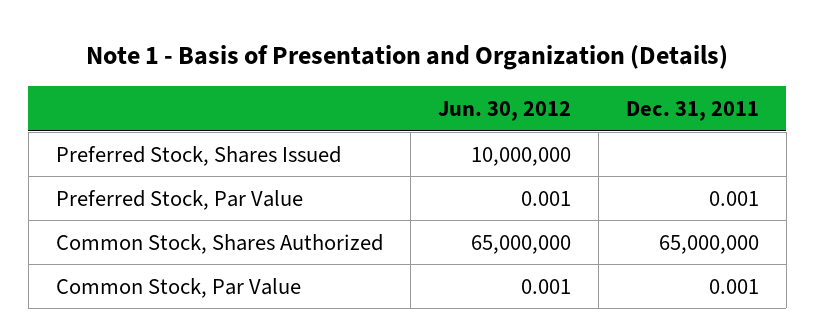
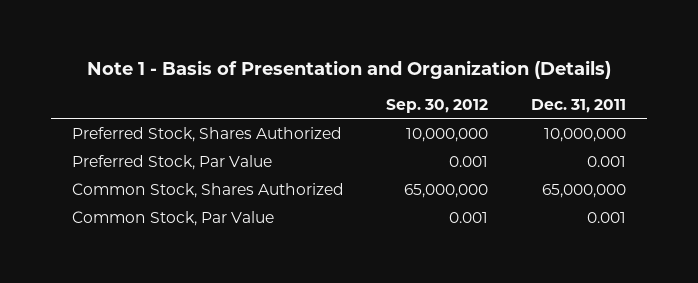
- | Jun. 30, 2012 | Dec. 31, 2011
+ | Sep. 30, 2012 | Dec. 31, 2011
- Preferred Stock, Shares Issued | 10,000,000 |
+ Preferred Stock, Shares Authorized | 10,000,000 | 10,000,000

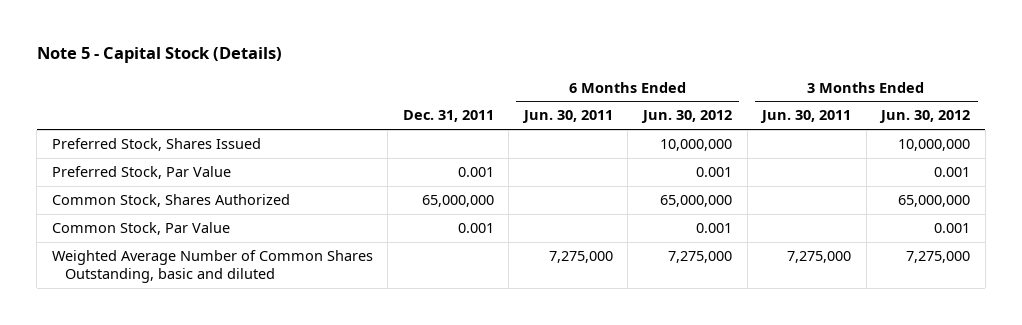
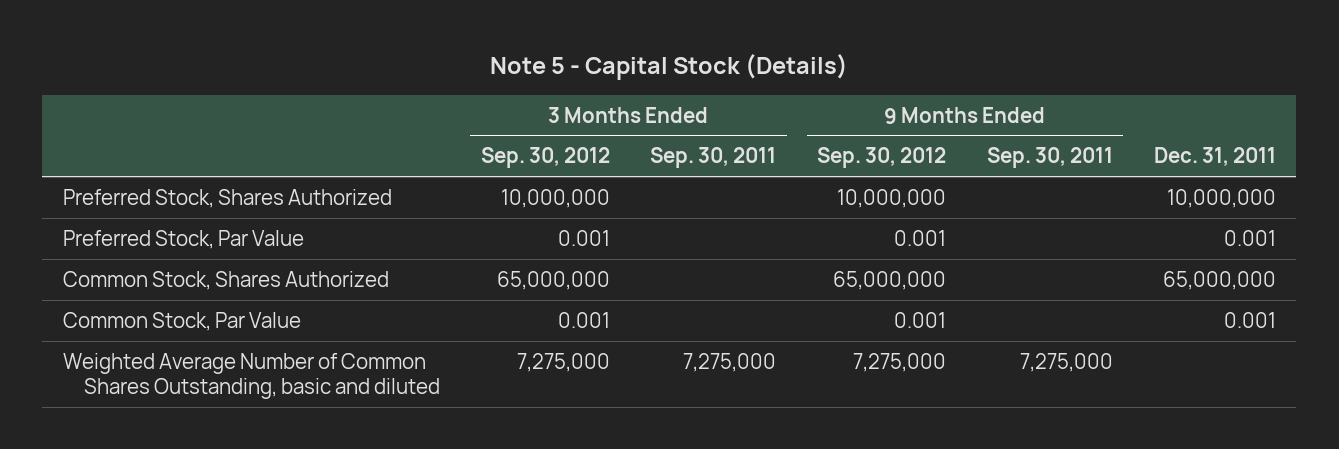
- | Dec. 31, 2011 | 6 Months Ended Jun. 30, 2011 | 6 Months Ended Jun. 30, 2012 | 3 Months Ended Jun. 30, 2011 | 3 Months Ended Jun. 30, 2012
+ | 3 Months Ended Sep. 30, 2012 | 3 Months Ended Sep. 30, 2011 | 9 Months Ended Sep. 30, 2012 | 9 Months Ended Sep. 30, 2011 | Dec. 31, 2011
- Preferred Stock, Shares Issued | | | 10,000,000 | | 10,000,000
+ Preferred Stock, Shares Authorized | 10,000,000 | | 10,000,000 | | 10,000,000

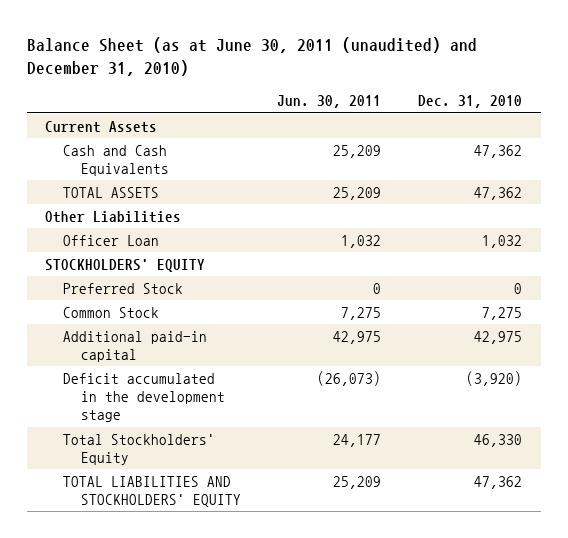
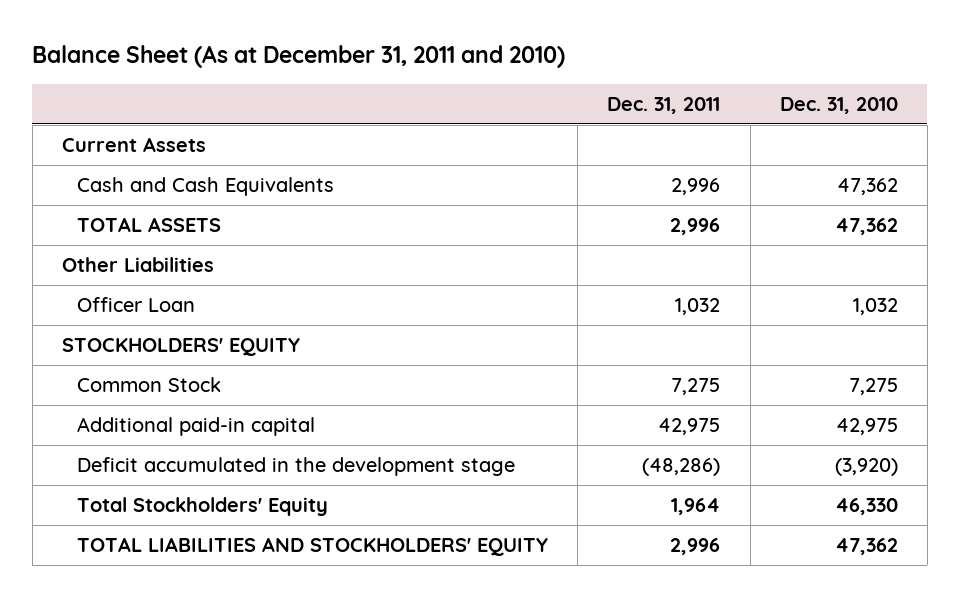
- Balance Sheet (as at June 30, 2011 (unaudited) and December 31, 2010)
+ Balance Sheet (As at December 31, 2011 and 2010)
- | Jun. 30, 2011 | Dec. 31, 2010
+ | Dec. 31, 2011 | Dec. 31, 2010
- Preferred Stock | 0 | 0

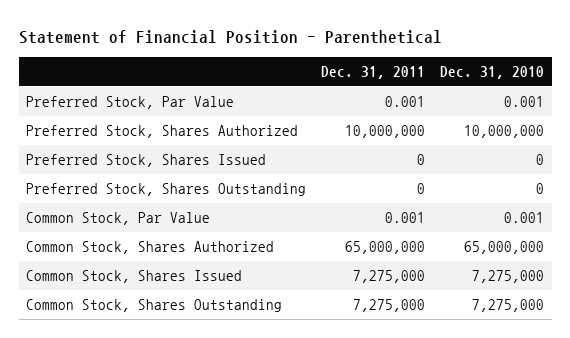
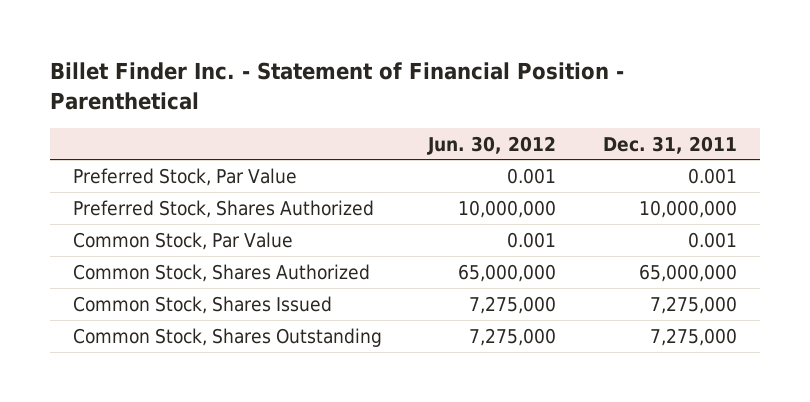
- Statement of Financial Position - Parenthetical
+ Billet Finder Inc. - Statement of Financial Position - Parenthetical
- | Dec. 31, 2011 | Dec. 31, 2010
+ | Jun. 30, 2012 | Dec. 31, 2011
- Preferred Stock, Shares Issued | 0 | 0
- Preferred Stock, Shares Outstanding | 0 | 0

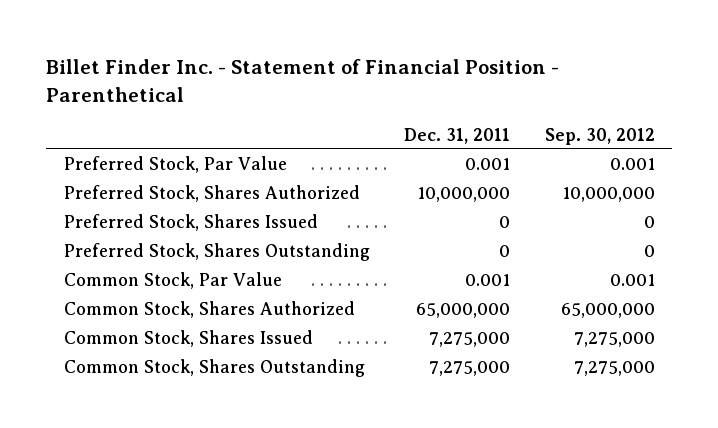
- | Jun. 30, 2012 | Dec. 31, 2011
+ | Dec. 31, 2011 | Sep. 30, 2012
+ Preferred Stock, Shares Issued | 0 | 0
+ Preferred Stock, Shares Outstanding | 0 | 0

